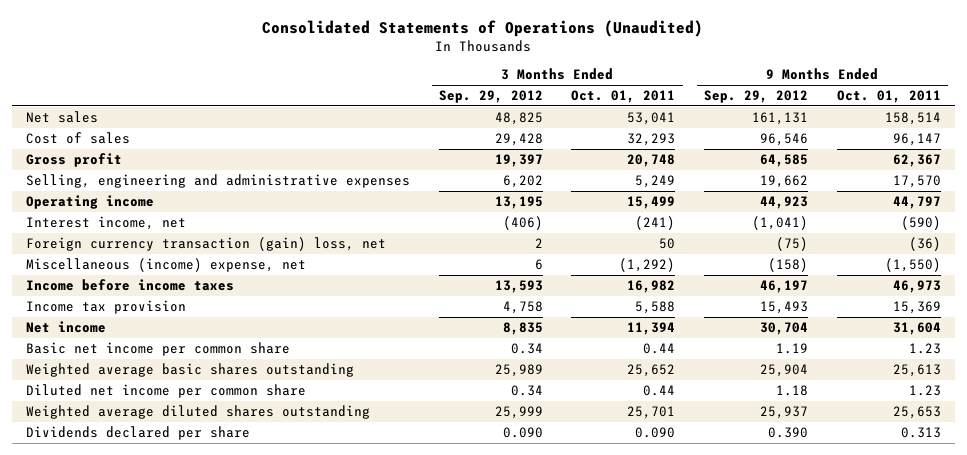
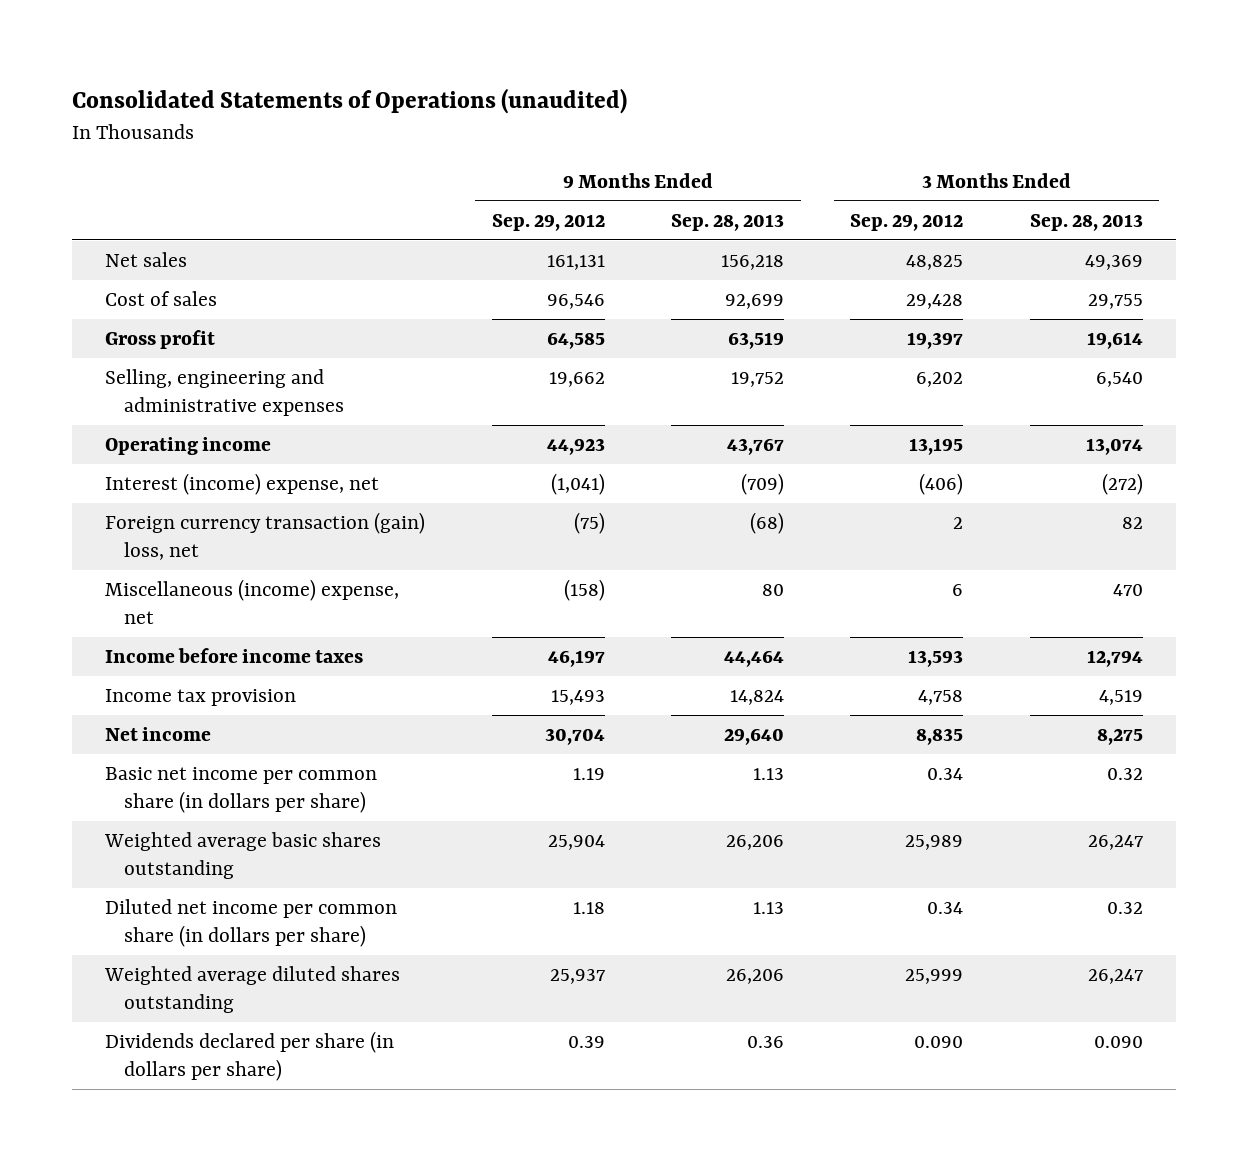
- Consolidated Statements of Operations (Unaudited)
+ Consolidated Statements of Operations (unaudited)
- | 3 Months Ended Sep. 29, 2012 | 3 Months Ended Oct. 01, 2011 | 9 Months Ended Sep. 29, 2012 | 9 Months Ended Oct. 01, 2011
+ | 9 Months Ended Sep. 29, 2012 | 9 Months Ended Sep. 28, 2013 | 3 Months Ended Sep. 29, 2012 | 3 Months Ended Sep. 28, 2013
- Interest income, net | (406) | (241) | (1,041) | (590)
+ Interest (income) expense, net | (1,041) | (709) | (406) | (272)
- Basic net income per common share | 0.34 | 0.44 | 1.19 | 1.23
+ Basic net income per common share (in dollars per share) | 1.19 | 1.13 | 0.34 | 0.32
- Diluted net income per common share | 0.34 | 0.44 | 1.18 | 1.23
+ Diluted net income per common share (in dollars per share) | 1.18 | 1.13 | 0.34 | 0.32
- Dividends declared per share | 0.090 | 0.090 | 0.390 | 0.313
+ Dividends declared per share (in dollars per share) | 0.39 | 0.36 | 0.090 | 0.090

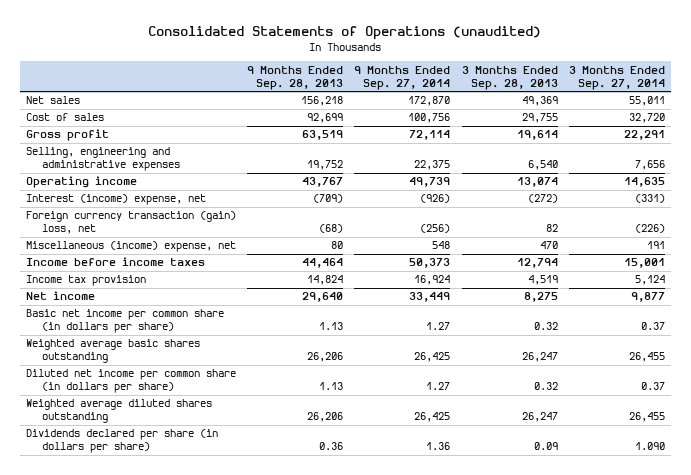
- | 9 Months Ended Sep. 29, 2012 | 9 Months Ended Sep. 28, 2013 | 3 Months Ended Sep. 29, 2012 | 3 Months Ended Sep. 28, 2013
+ | 9 Months Ended Sep. 28, 2013 | 9 Months Ended Sep. 27, 2014 | 3 Months Ended Sep. 28, 2013 | 3 Months Ended Sep. 27, 2014
- Dividends declared per share (in dollars per share) | 0.39 | 0.36 | 0.090 | 0.090
+ Dividends declared per share (in dollars per share) | 0.36 | 1.36 | 0.09 | 1.090

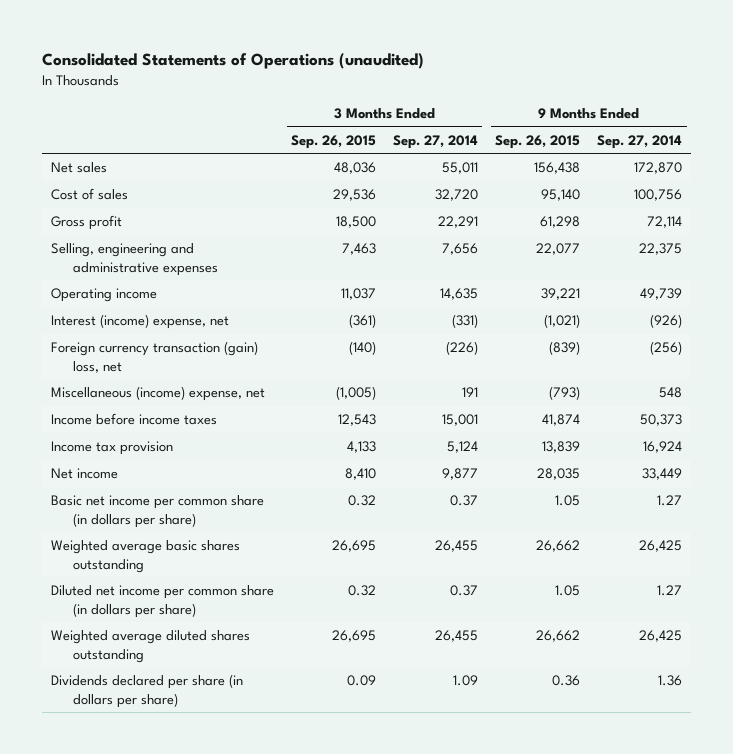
- | 9 Months Ended Sep. 28, 2013 | 9 Months Ended Sep. 27, 2014 | 3 Months Ended Sep. 28, 2013 | 3 Months Ended Sep. 27, 2014
+ | 3 Months Ended Sep. 26, 2015 | 3 Months Ended Sep. 27, 2014 | 9 Months Ended Sep. 26, 2015 | 9 Months Ended Sep. 27, 2014
- Dividends declared per share (in dollars per share) | 0.36 | 1.36 | 0.09 | 1.090
+ Dividends declared per share (in dollars per share) | 0.09 | 1.09 | 0.36 | 1.36

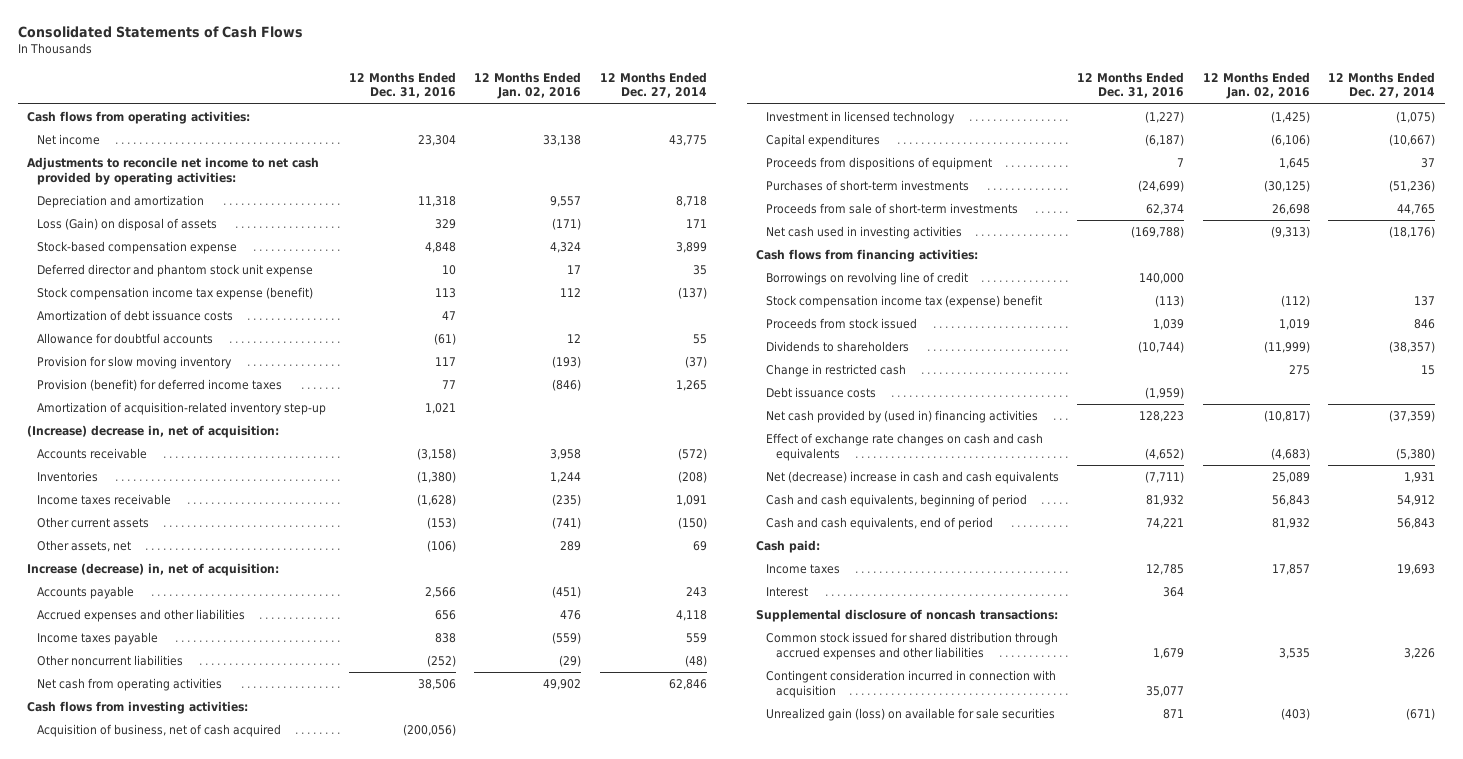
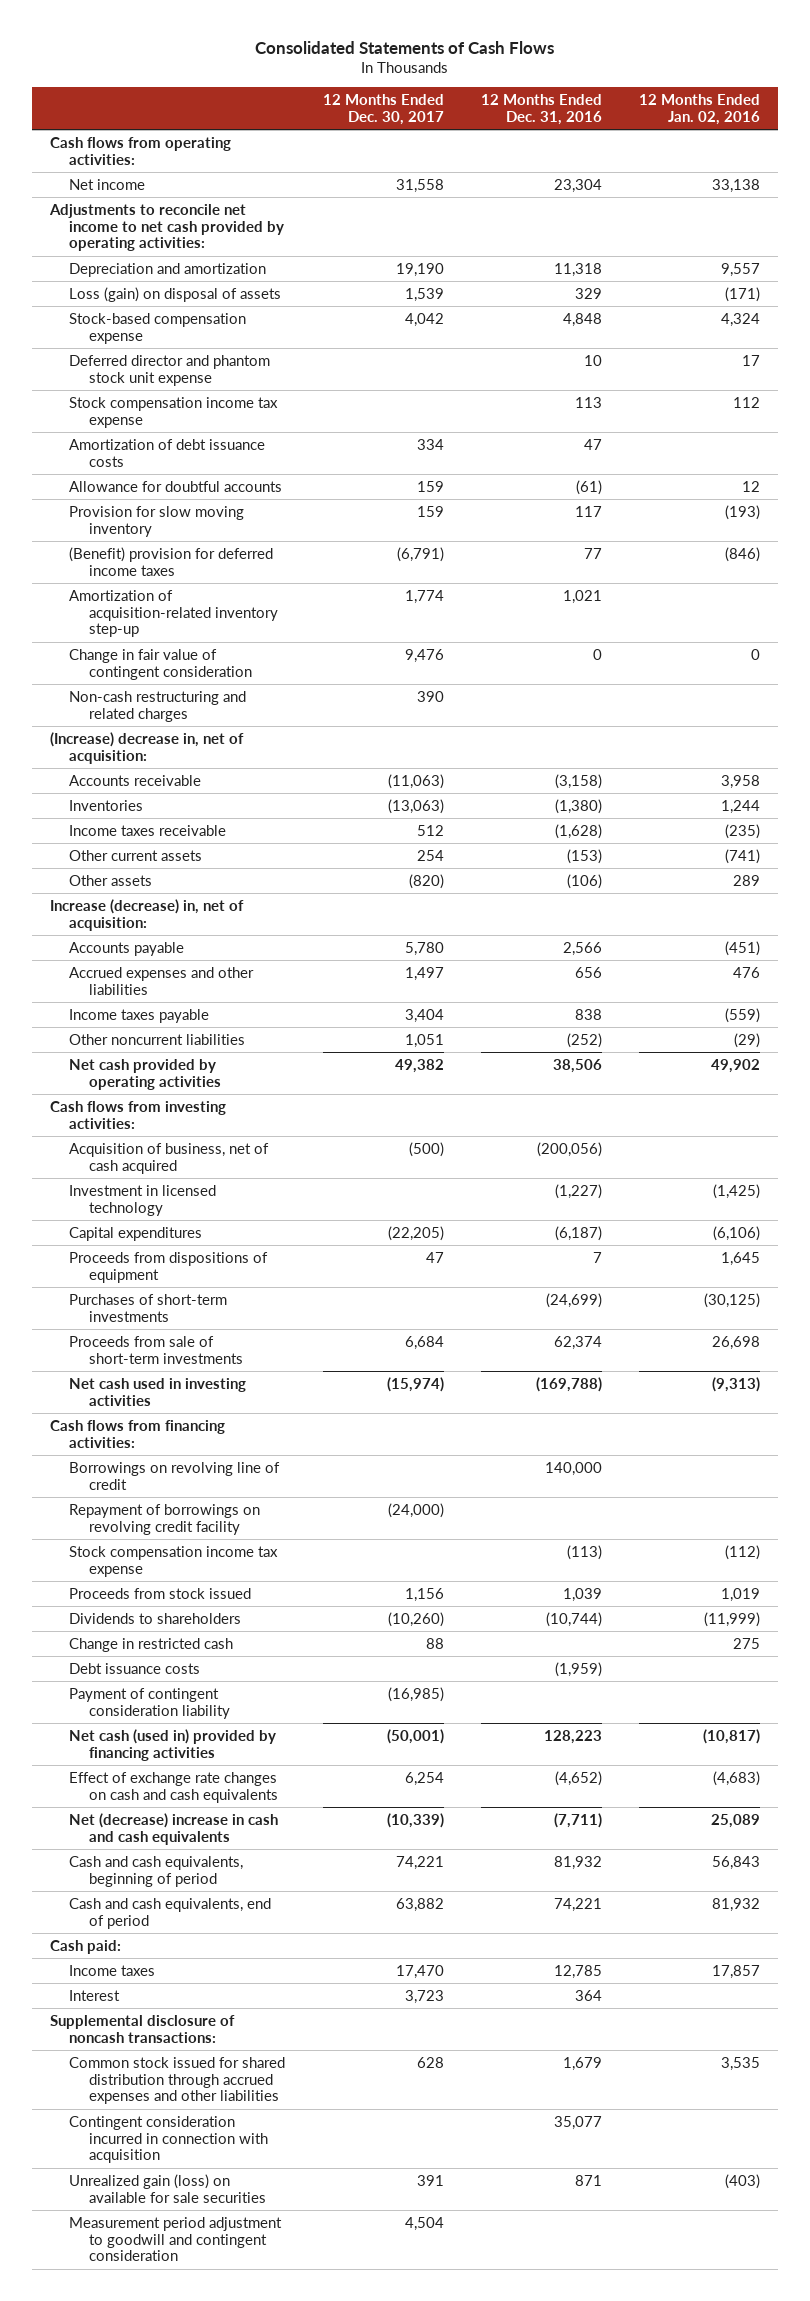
- | 12 Months Ended Dec. 31, 2016 | 12 Months Ended Jan. 02, 2016 | 12 Months Ended Dec. 27, 2014
+ | 12 Months Ended Dec. 30, 2017 | 12 Months Ended Dec. 31, 2016 | 12 Months Ended Jan. 02, 2016
- Loss (Gain) on disposal of assets | 329 | (171) | 171
+ Loss (gain) on disposal of assets | 1,539 | 329 | (171)
- Stock compensation income tax expense (benefit) | 113 | 112 | (137)
+ Stock compensation income tax expense | | 113 | 112
- Provision (benefit) for deferred income taxes | 77 | (846) | 1,265
+ (Benefit) provision for deferred income taxes | (6,791) | 77 | (846)
+ Change in fair value of contingent consideration | 9,476 | 0 | 0
+ Non-cash restructuring and related charges | 390 | |
- Other assets, net | (106) | 289 | 69
+ Other assets | (820) | (106) | 289
- Net cash from operating activities | 38,506 | 49,902 | 62,846
+ Net cash provided by operating activities | 49,382 | 38,506 | 49,902
- Stock compensation income tax (expense) benefit | (113) | (112) | 137
+ Repayment of borrowings on revolving credit facility | (24,000) | |
+ Stock compensation income tax expense | | (113) | (112)
- Net cash provided by (used in) financing activities | 128,223 | (10,817) | (37,359)
+ Payment of contingent consideration liability | (16,985) | |
+ Net cash (used in) provided by financing activities | (50,001) | 128,223 | (10,817)
+ Measurement period adjustment to goodwill and contingent consideration | 4,504 | |

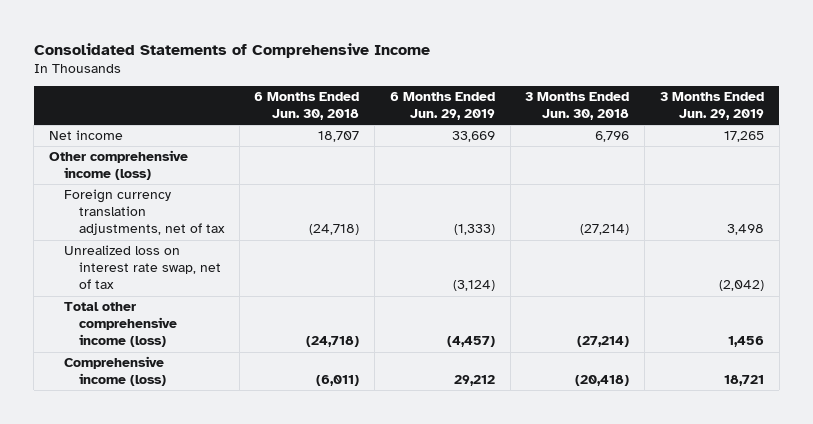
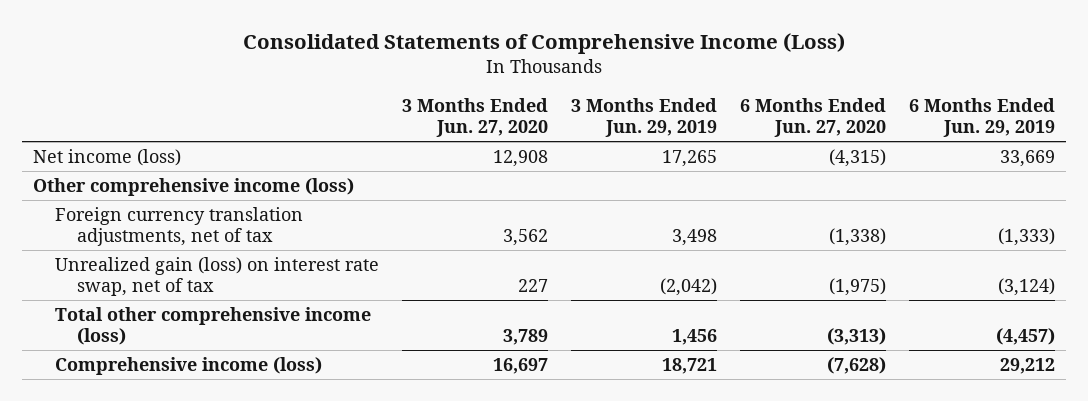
- Consolidated Statements of Comprehensive Income
+ Consolidated Statements of Comprehensive Income (Loss)
- | 6 Months Ended Jun. 30, 2018 | 6 Months Ended Jun. 29, 2019 | 3 Months Ended Jun. 30, 2018 | 3 Months Ended Jun. 29, 2019
+ | 3 Months Ended Jun. 27, 2020 | 3 Months Ended Jun. 29, 2019 | 6 Months Ended Jun. 27, 2020 | 6 Months Ended Jun. 29, 2019
- Net income | 18,707 | 33,669 | 6,796 | 17,265
+ Net income (loss) | 12,908 | 17,265 | (4,315) | 33,669
- Unrealized loss on interest rate swap, net of tax | | (3,124) | | (2,042)
+ Unrealized gain (loss) on interest rate swap, net of tax | 227 | (2,042) | (1,975) | (3,124)

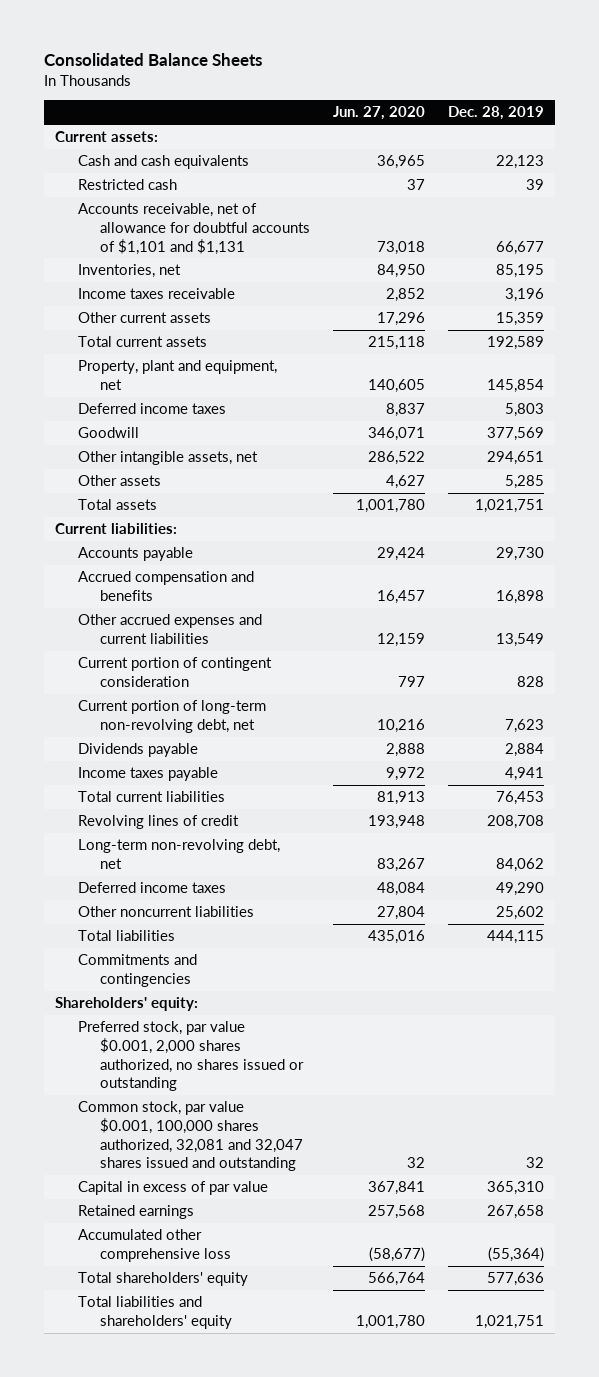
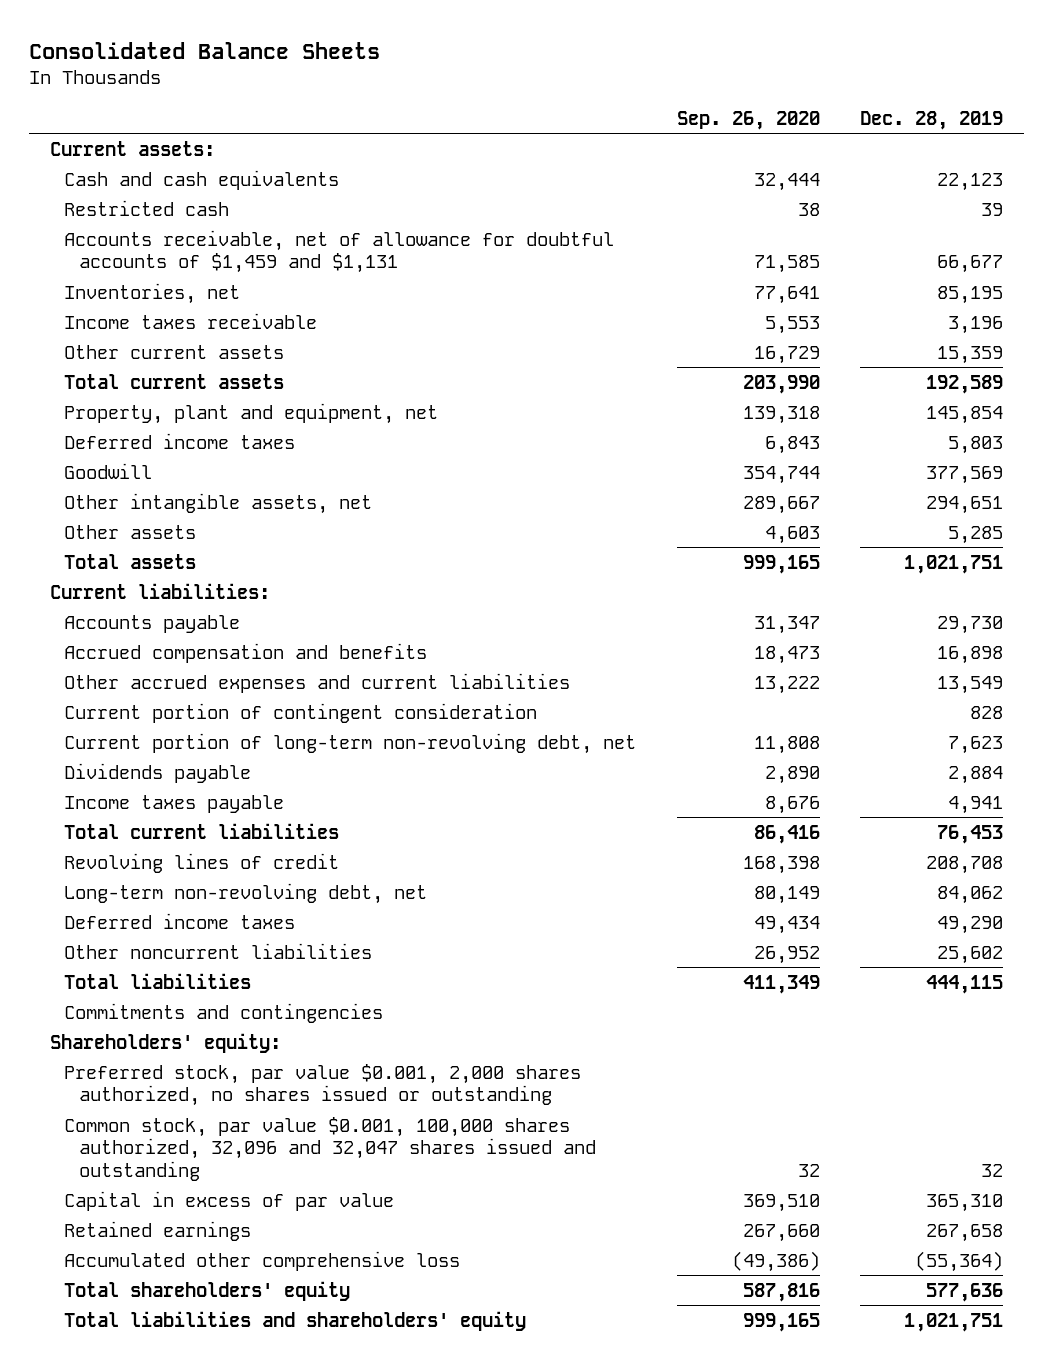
- | Jun. 27, 2020 | Dec. 28, 2019
+ | Sep. 26, 2020 | Dec. 28, 2019
- Accounts receivable, net of allowance for doubtful accounts of $1,101 and $1,131 | 73,018 | 66,677
+ Accounts receivable, net of allowance for doubtful accounts of $1,459 and $1,131 | 71,585 | 66,677
- Common stock, par value $0.001, 100,000 shares authorized, 32,081 and 32,047 shares issued and outstanding | 32 | 32
+ Common stock, par value $0.001, 100,000 shares authorized, 32,096 and 32,047 shares issued and outstanding | 32 | 32

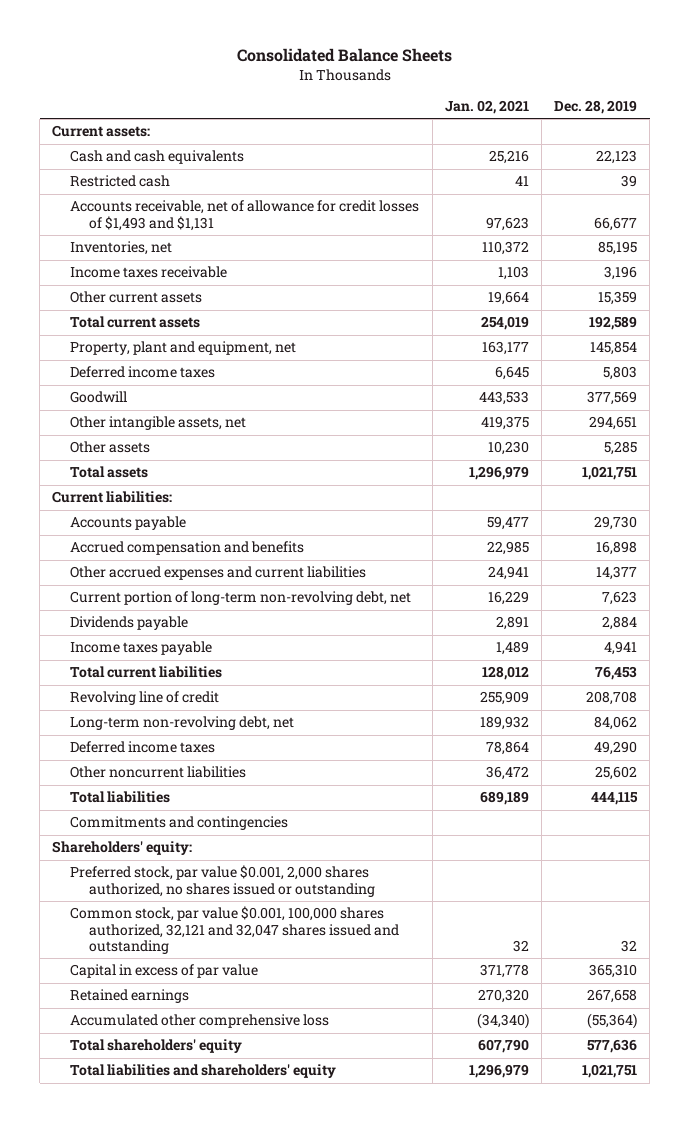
- | Sep. 26, 2020 | Dec. 28, 2019
+ | Jan. 02, 2021 | Dec. 28, 2019
- Accounts receivable, net of allowance for doubtful accounts of $1,459 and $1,131 | 71,585 | 66,677
+ Accounts receivable, net of allowance for credit losses of $1,493 and $1,131 | 97,623 | 66,677
- Other accrued expenses and current liabilities | 13,222 | 13,549
- Current portion of contingent consideration | | 828
+ Other accrued expenses and current liabilities | 24,941 | 14,377
- Revolving lines of credit | 168,398 | 208,708
+ Revolving line of credit | 255,909 | 208,708
- Common stock, par value $0.001, 100,000 shares authorized, 32,096 and 32,047 shares issued and outstanding | 32 | 32
+ Common stock, par value $0.001, 100,000 shares authorized, 32,121 and 32,047 shares issued and outstanding | 32 | 32

